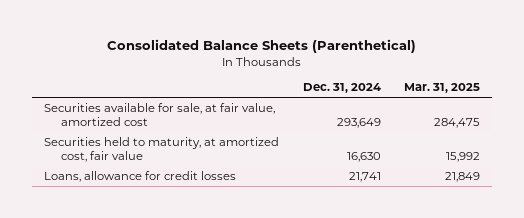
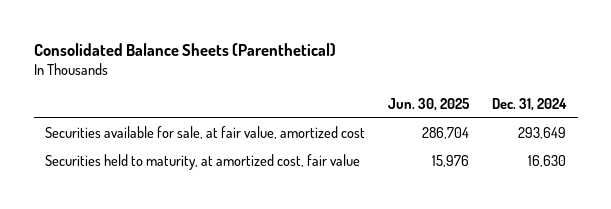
- | Dec. 31, 2024 | Mar. 31, 2025
+ | Jun. 30, 2025 | Dec. 31, 2024
- Loans, allowance for credit losses | 21,741 | 21,849

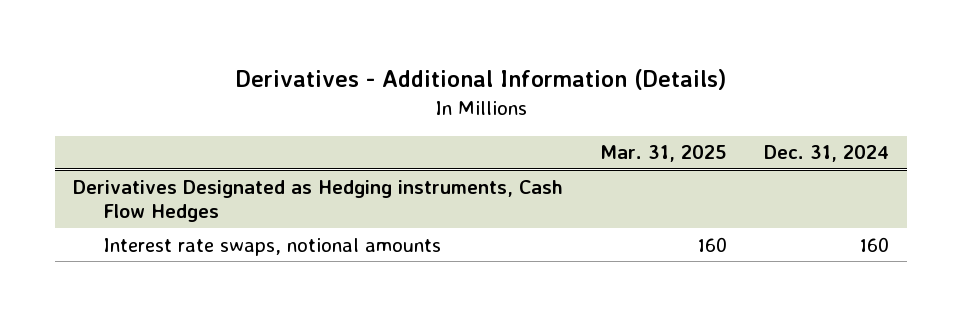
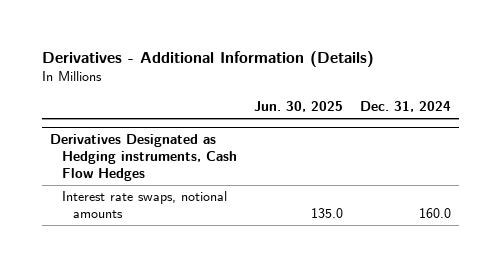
- | Mar. 31, 2025 | Dec. 31, 2024
+ | Jun. 30, 2025 | Dec. 31, 2024
@ Derivatives Designated as Hedging instruments, Cash Flow Hedges
- Interest rate swaps, notional amounts | 160 | 160
+ Interest rate swaps, notional amounts | 135.0 | 160.0

